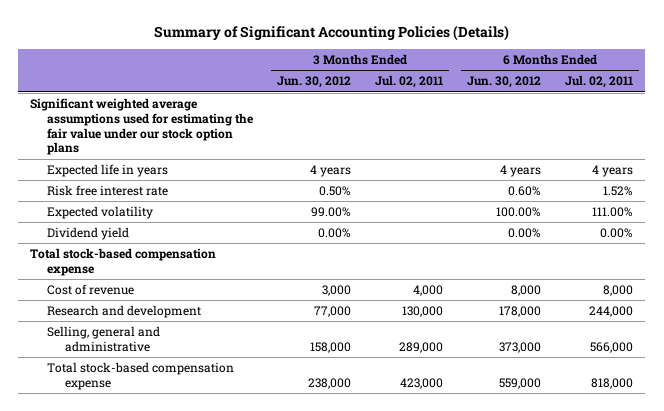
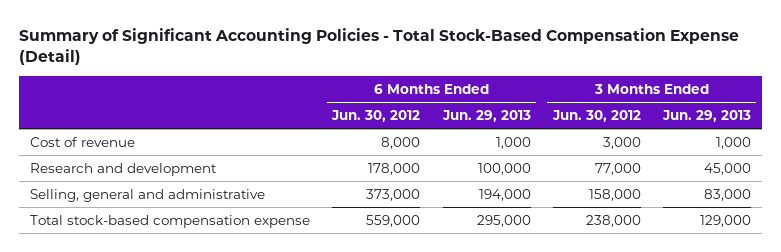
- Summary of Significant Accounting Policies (Details)
+ Summary of Significant Accounting Policies - Total Stock-Based Compensation Expense (Detail)
- | 3 Months Ended Jun. 30, 2012 | 3 Months Ended Jul. 02, 2011 | 6 Months Ended Jun. 30, 2012 | 6 Months Ended Jul. 02, 2011
+ | 6 Months Ended Jun. 30, 2012 | 6 Months Ended Jun. 29, 2013 | 3 Months Ended Jun. 30, 2012 | 3 Months Ended Jun. 29, 2013
- Significant weighted average assumptions used for estimating the fair value under our stock option plans
- Expected life in years | 4 years | | 4 years | 4 years
- Risk free interest rate | 0.50% | | 0.60% | 1.52%
- Expected volatility | 99.00% | | 100.00% | 111.00%
- Dividend yield | 0.00% | | 0.00% | 0.00%
- Total stock-based compensation expense

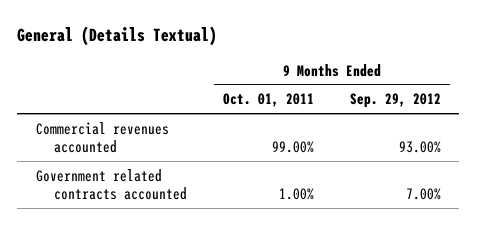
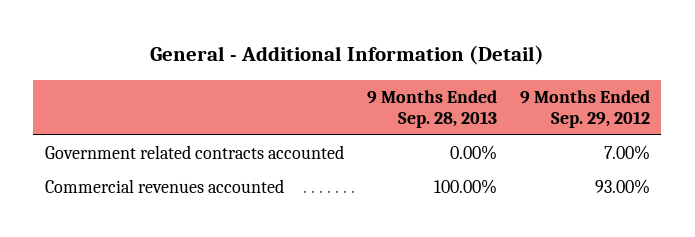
- General (Details Textual)
+ General - Additional Information (Detail)
- | 9 Months Ended Oct. 01, 2011 | 9 Months Ended Sep. 29, 2012
+ | 9 Months Ended Sep. 28, 2013 | 9 Months Ended Sep. 29, 2012
moved down: Commercial revenues accounted | 100.00% | 93.00%

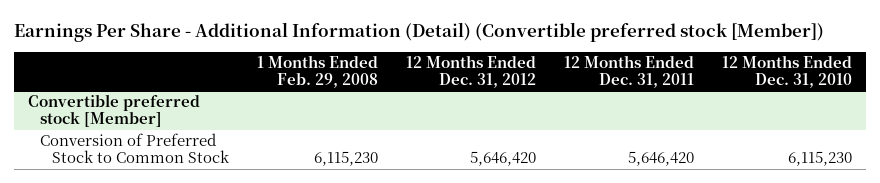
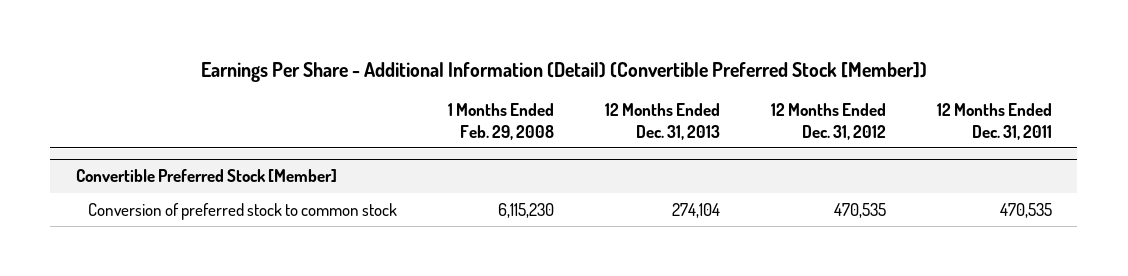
- Earnings Per Share - Additional Information (Detail) (Convertible preferred stock [Member])
+ Earnings Per Share - Additional Information (Detail) (Convertible Preferred Stock [Member])
- | 1 Months Ended Feb. 29, 2008 | 12 Months Ended Dec. 31, 2012 | 12 Months Ended Dec. 31, 2011 | 12 Months Ended Dec. 31, 2010
+ | 1 Months Ended Feb. 29, 2008 | 12 Months Ended Dec. 31, 2013 | 12 Months Ended Dec. 31, 2012 | 12 Months Ended Dec. 31, 2011
- Convertible preferred stock [Member]
- Conversion of Preferred Stock to Common Stock | 6,115,230 | 5,646,420 | 5,646,420 | 6,115,230
+ Convertible Preferred Stock [Member]
+ Conversion of preferred stock to common stock | 6,115,230 | 274,104 | 470,535 | 470,535

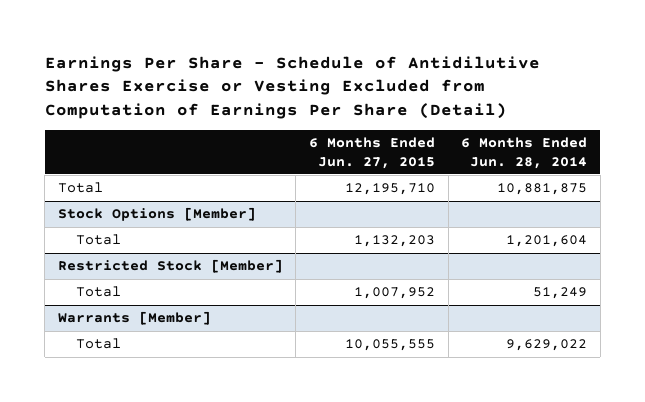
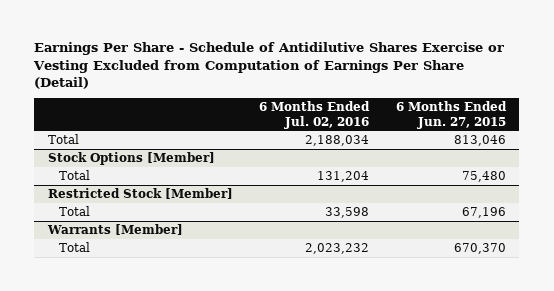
- | 6 Months Ended Jun. 27, 2015 | 6 Months Ended Jun. 28, 2014
+ | 6 Months Ended Jul. 02, 2016 | 6 Months Ended Jun. 27, 2015
- Total | 12,195,710 | 10,881,875
+ Total | 2,188,034 | 813,046
@ Stock Options [Member]
- Total | 1,132,203 | 1,201,604
+ Total | 131,204 | 75,480
@ Restricted Stock [Member]
- Total | 1,007,952 | 51,249
+ Total | 33,598 | 67,196
@ Warrants [Member]
- Total | 10,055,555 | 9,629,022
+ Total | 2,023,232 | 670,370

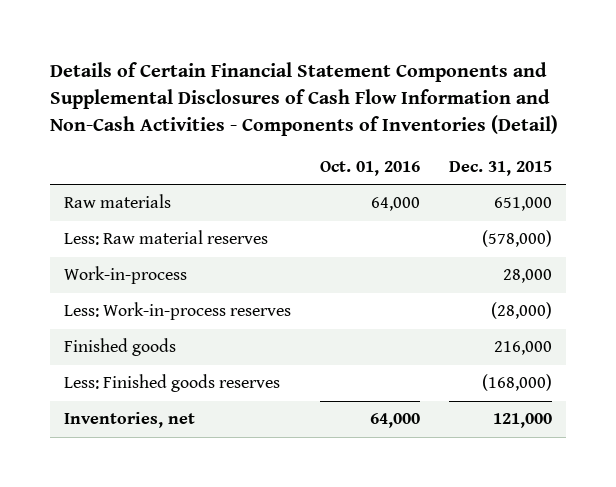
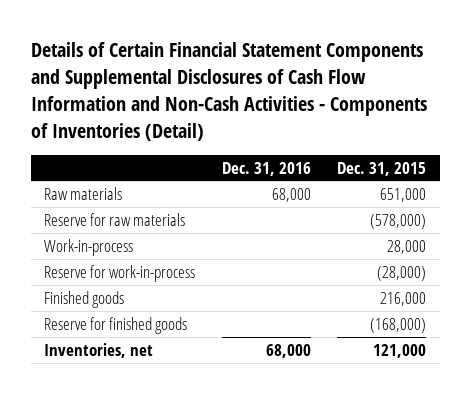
- | Oct. 01, 2016 | Dec. 31, 2015
+ | Dec. 31, 2016 | Dec. 31, 2015
- Less: Raw material reserves | | (578,000)
+ Reserve for raw materials | | (578,000)
- Less: Work-in-process reserves | | (28,000)
+ Reserve for work-in-process | | (28,000)
- Less: Finished goods reserves | | (168,000)
+ Reserve for finished goods | | (168,000)

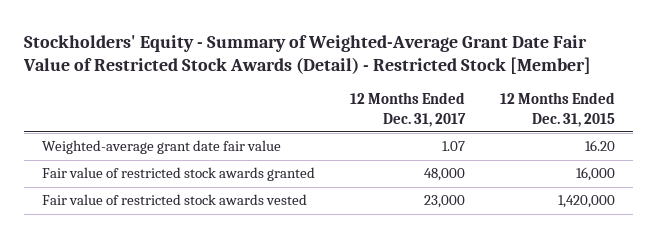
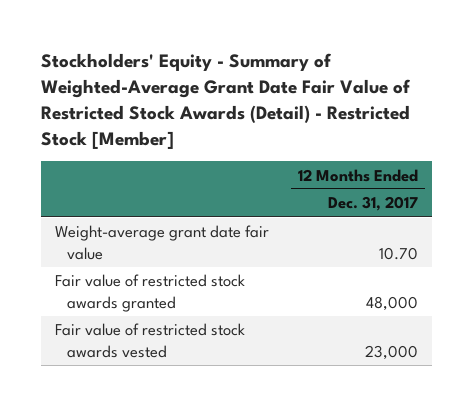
- | 12 Months Ended Dec. 31, 2017 | 12 Months Ended Dec. 31, 2015
+ | 12 Months Ended Dec. 31, 2017
- Weighted-average grant date fair value | 1.07 | 16.20
+ Weight-average grant date fair value | 10.70

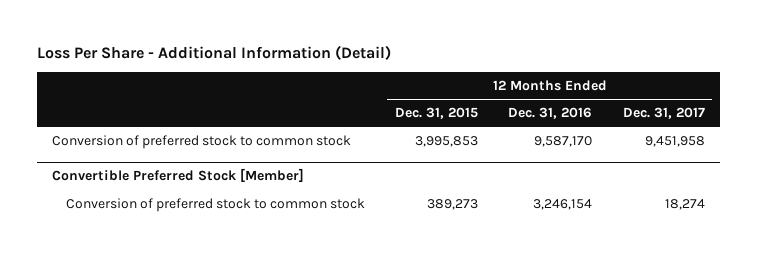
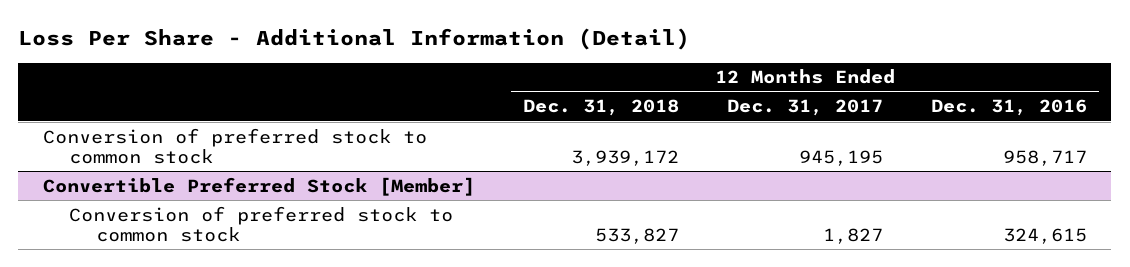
- | 12 Months Ended Dec. 31, 2015 | 12 Months Ended Dec. 31, 2016 | 12 Months Ended Dec. 31, 2017
+ | 12 Months Ended Dec. 31, 2018 | 12 Months Ended Dec. 31, 2017 | 12 Months Ended Dec. 31, 2016
- Conversion of preferred stock to common stock | 3,995,853 | 9,587,170 | 9,451,958
+ Conversion of preferred stock to common stock | 3,939,172 | 945,195 | 958,717
@ Convertible Preferred Stock [Member]
- Conversion of preferred stock to common stock | 389,273 | 3,246,154 | 18,274
+ Conversion of preferred stock to common stock | 533,827 | 1,827 | 324,615

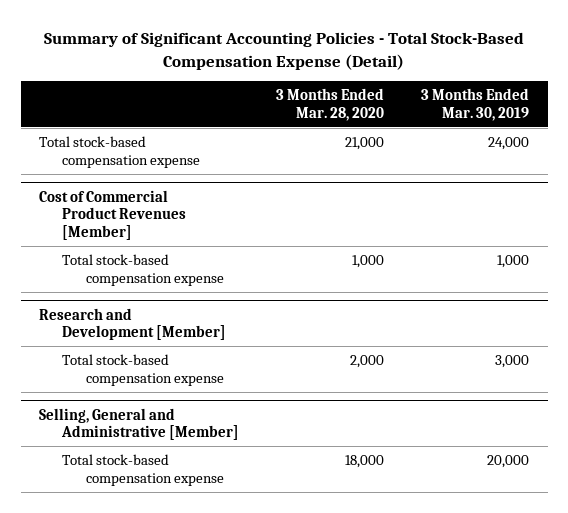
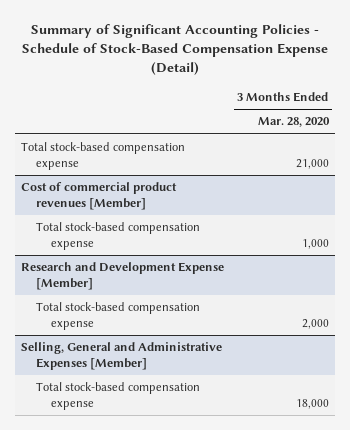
- Summary of Significant Accounting Policies - Total Stock-Based Compensation Expense (Detail)
+ Summary of Significant Accounting Policies - Schedule of Stock-Based Compensation Expense (Detail)
- | 3 Months Ended Mar. 28, 2020 | 3 Months Ended Mar. 30, 2019
+ | 3 Months Ended Mar. 28, 2020
- Cost of Commercial Product Revenues [Member]
+ Cost of commercial product revenues [Member]
- Research and Development [Member]
+ Research and Development Expense [Member]
- Selling, General and Administrative [Member]
+ Selling, General and Administrative Expenses [Member]

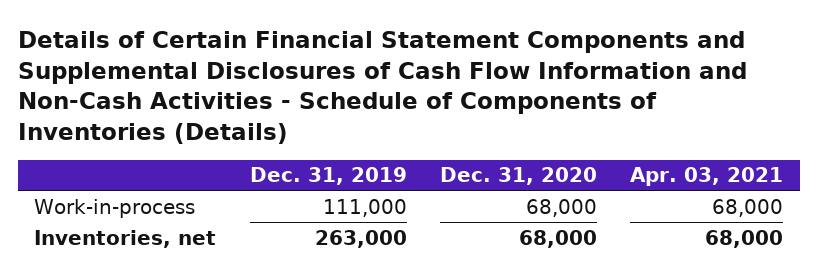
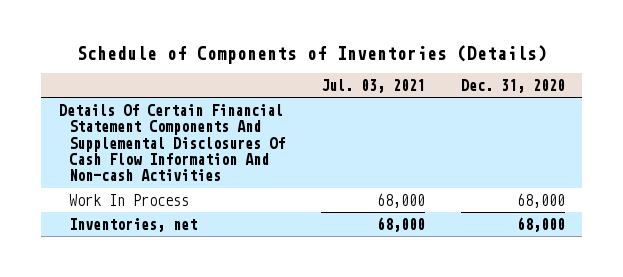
- Details of Certain Financial Statement Components and Supplemental Disclosures of Cash Flow Information and Non-Cash Activities - Schedule of Components of Inventories (Details)
+ Schedule of Components of Inventories (Details)
- | Dec. 31, 2019 | Dec. 31, 2020 | Apr. 03, 2021
+ | Jul. 03, 2021 | Dec. 31, 2020
- Work-in-process | 111,000 | 68,000 | 68,000
+ Details Of Certain Financial Statement Components And Supplemental Disclosures Of Cash Flow Information And Non-cash Activities
+ Work In Process | 68,000 | 68,000

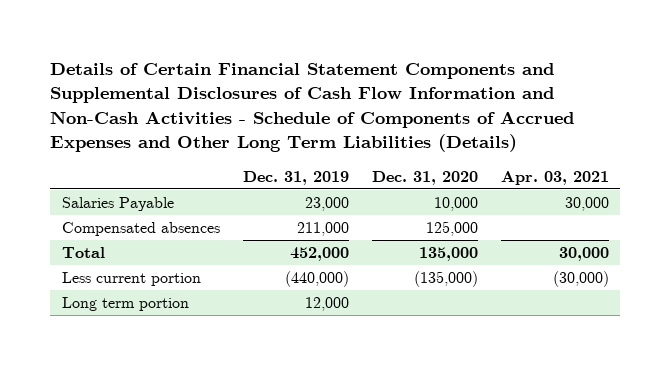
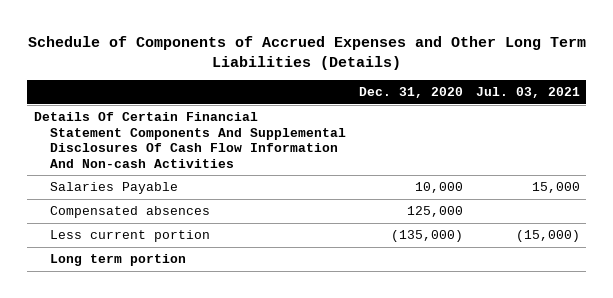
- Details of Certain Financial Statement Components and Supplemental Disclosures of Cash Flow Information and Non-Cash Activities - Schedule of Components of Accrued Expenses and Other Long Term Liabilities (Details)
+ Schedule of Components of Accrued Expenses and Other Long Term Liabilities (Details)
- | Dec. 31, 2019 | Dec. 31, 2020 | Apr. 03, 2021
+ | Dec. 31, 2020 | Jul. 03, 2021
+ Details Of Certain Financial Statement Components And Supplemental Disclosures Of Cash Flow Information And Non-cash Activities
- Total | 452,000 | 135,000 | 30,000

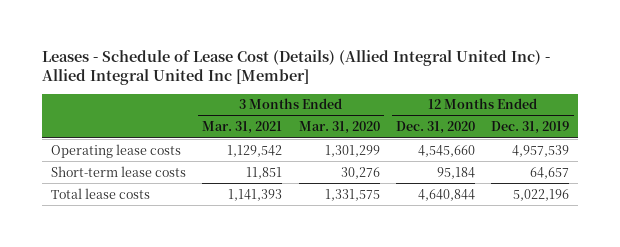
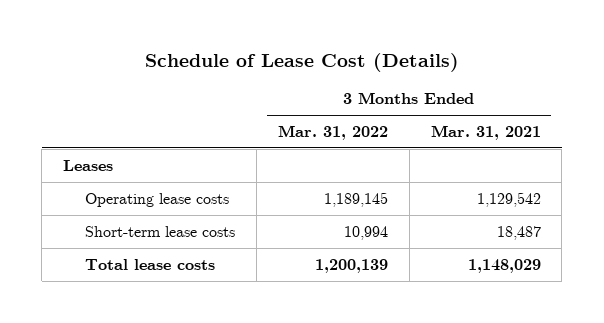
- Leases - Schedule of Lease Cost (Details) (Allied Integral United Inc) - Allied Integral United Inc [Member]
+ Schedule of Lease Cost (Details)
- | 3 Months Ended Mar. 31, 2021 | 3 Months Ended Mar. 31, 2020 | 12 Months Ended Dec. 31, 2020 | 12 Months Ended Dec. 31, 2019
+ | 3 Months Ended Mar. 31, 2022 | 3 Months Ended Mar. 31, 2021
+ Leases
- Short-term lease costs | 11,851 | 30,276 | 95,184 | 64,657
- Total lease costs | 1,141,393 | 1,331,575 | 4,640,844 | 5,022,196
+ Short-term lease costs | 10,994 | 18,487
+ Total lease costs | 1,200,139 | 1,148,029

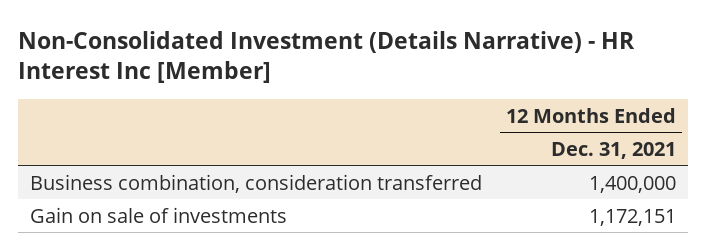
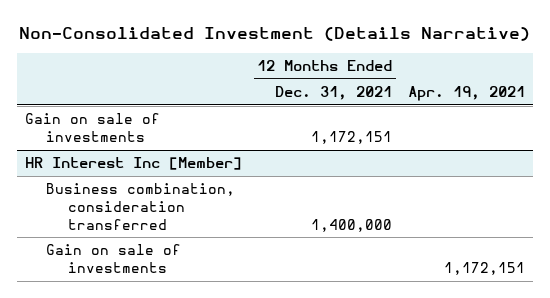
- Non-Consolidated Investment (Details Narrative) - HR Interest Inc [Member]
+ Non-Consolidated Investment (Details Narrative)
- | 12 Months Ended Dec. 31, 2021
+ | 12 Months Ended Dec. 31, 2021 | Apr. 19, 2021
- Business combination, consideration transferred | 1,400,000
+ HR Interest Inc [Member]
+ Business combination, consideration transferred | 1,400,000 |
+ Gain on sale of investments | | 1,172,151

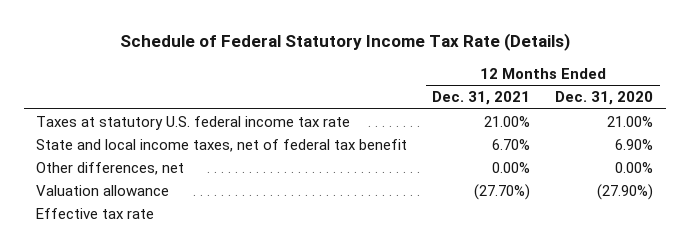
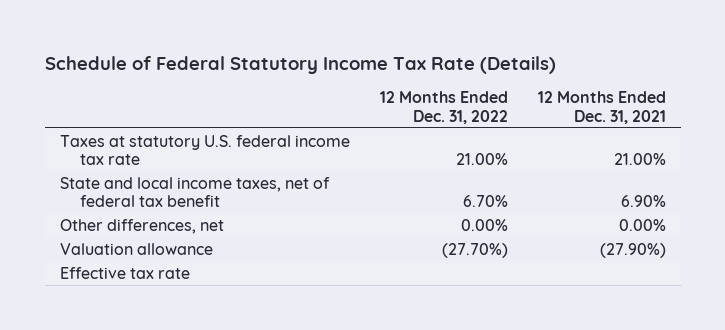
- | 12 Months Ended Dec. 31, 2021 | 12 Months Ended Dec. 31, 2020
+ | 12 Months Ended Dec. 31, 2022 | 12 Months Ended Dec. 31, 2021
- State and local income taxes, net of federal tax benefit | 6.70% | 6.90%
+ State and local income taxes, net of federal tax benefit | 6.70% | 6.90%
- Valuation allowance | (27.70%) | (27.90%)
+ Valuation allowance | (27.70%) | (27.90%)

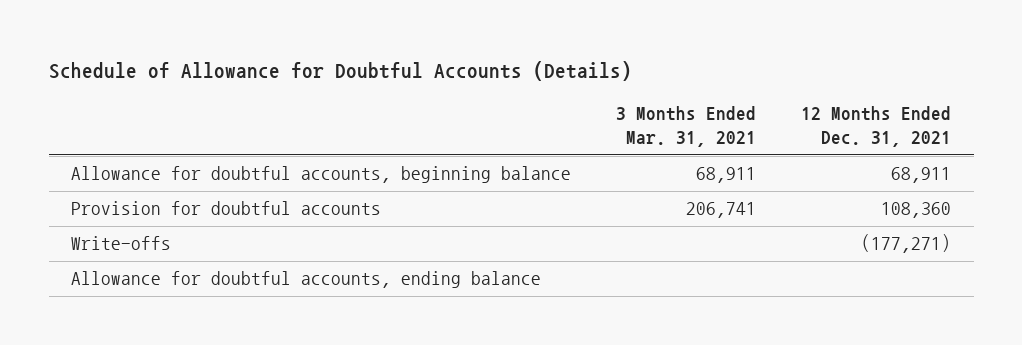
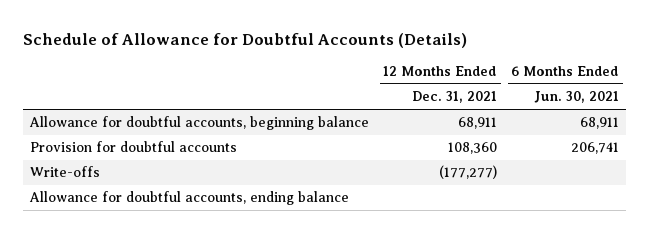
- | 3 Months Ended Mar. 31, 2021 | 12 Months Ended Dec. 31, 2021
+ | 12 Months Ended Dec. 31, 2021 | 6 Months Ended Jun. 30, 2021
- Write-offs | | (177,271)
+ Write-offs | (177,277) |

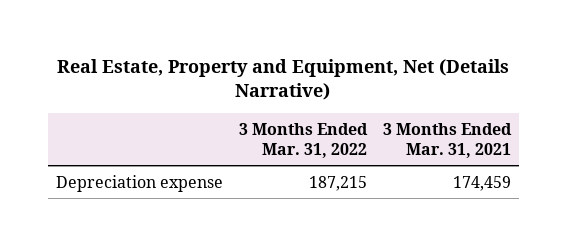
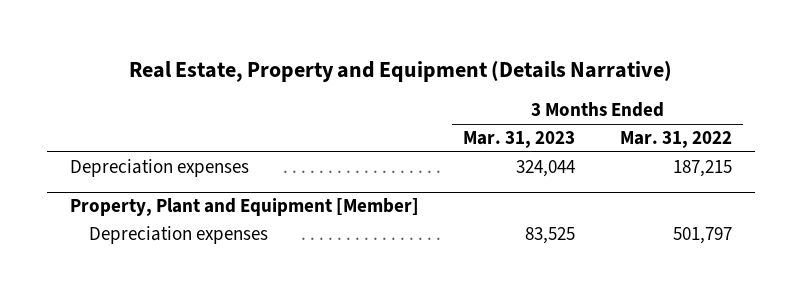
- Real Estate, Property and Equipment, Net (Details Narrative)
+ Real Estate, Property and Equipment (Details Narrative)
- | 3 Months Ended Mar. 31, 2022 | 3 Months Ended Mar. 31, 2021
+ | 3 Months Ended Mar. 31, 2023 | 3 Months Ended Mar. 31, 2022
- Depreciation expense | 187,215 | 174,459
+ Depreciation expenses | 324,044 | 187,215
+ Property, Plant and Equipment [Member]
+ Depreciation expenses | 83,525 | 501,797

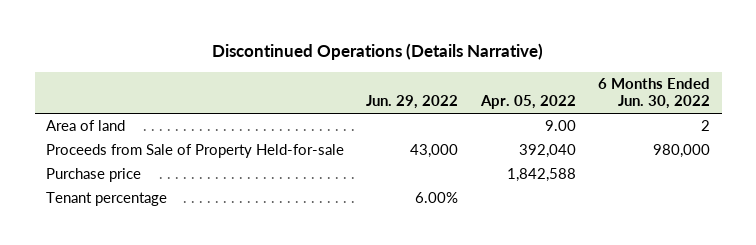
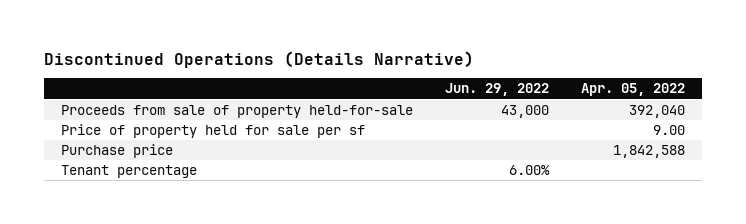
- | Jun. 29, 2022 | Apr. 05, 2022 | 6 Months Ended Jun. 30, 2022
+ | Jun. 29, 2022 | Apr. 05, 2022
- Area of land | | 9.00 | 2
- Proceeds from Sale of Property Held-for-sale | 43,000 | 392,040 | 980,000
+ Proceeds from sale of property held-for-sale | 43,000 | 392,040
+ Price of property held for sale per sf | | 9.00

